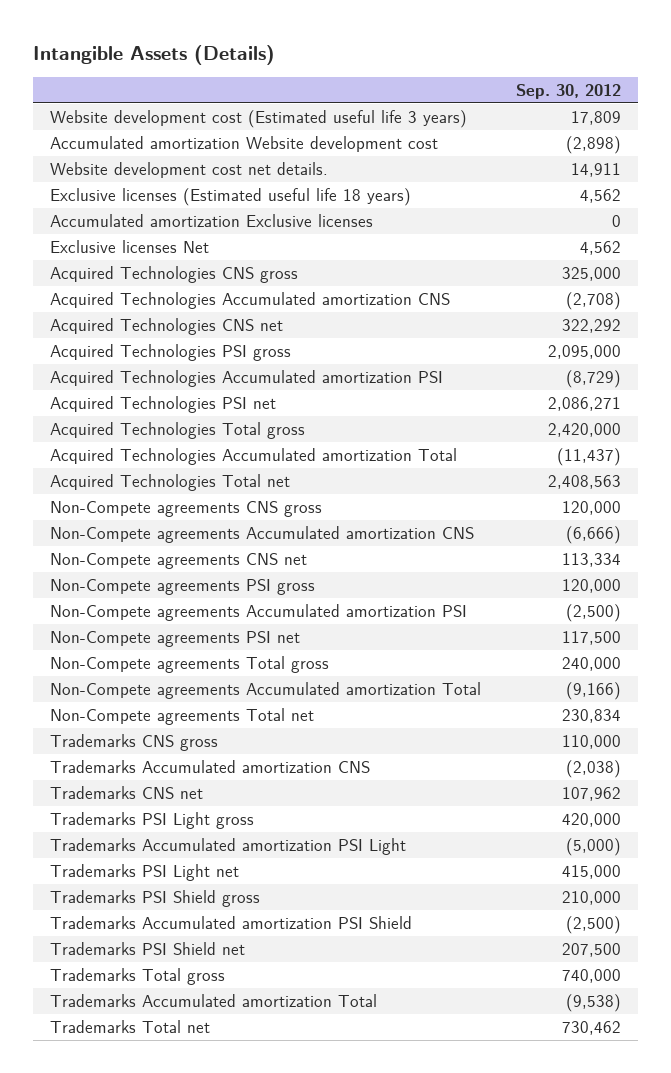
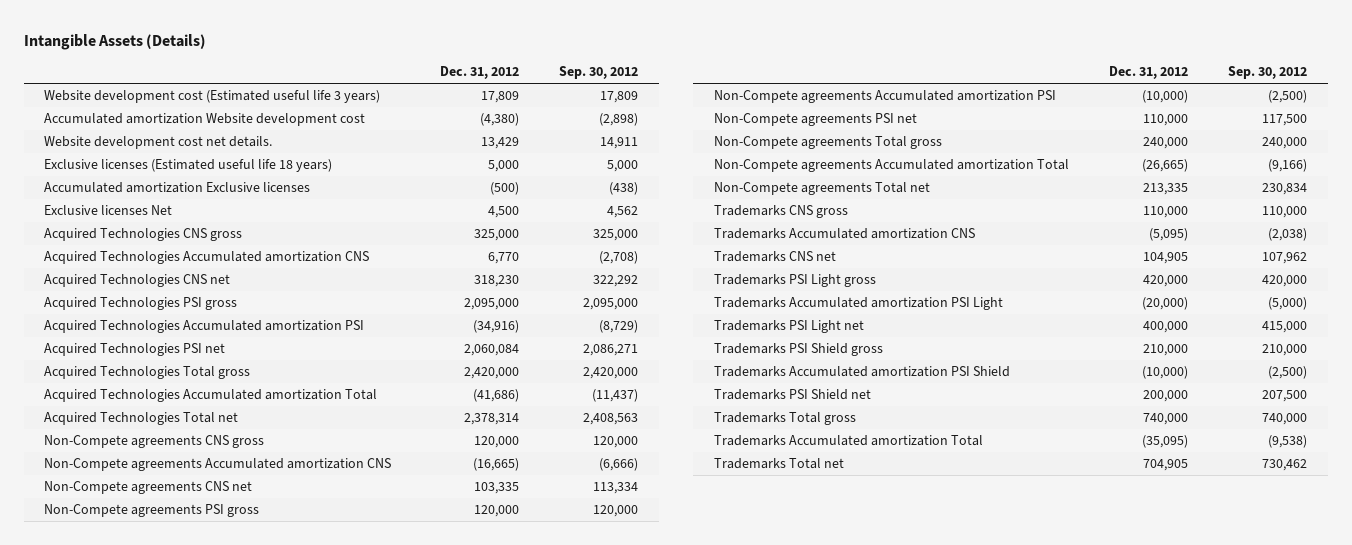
- | Sep. 30, 2012
+ | Dec. 31, 2012 | Sep. 30, 2012
- Exclusive licenses (Estimated useful life 18 years) | 4,562
- Accumulated amortization Exclusive licenses | 0
+ Exclusive licenses (Estimated useful life 18 years) | 5,000 | 5,000
+ Accumulated amortization Exclusive licenses | (500) | (438)

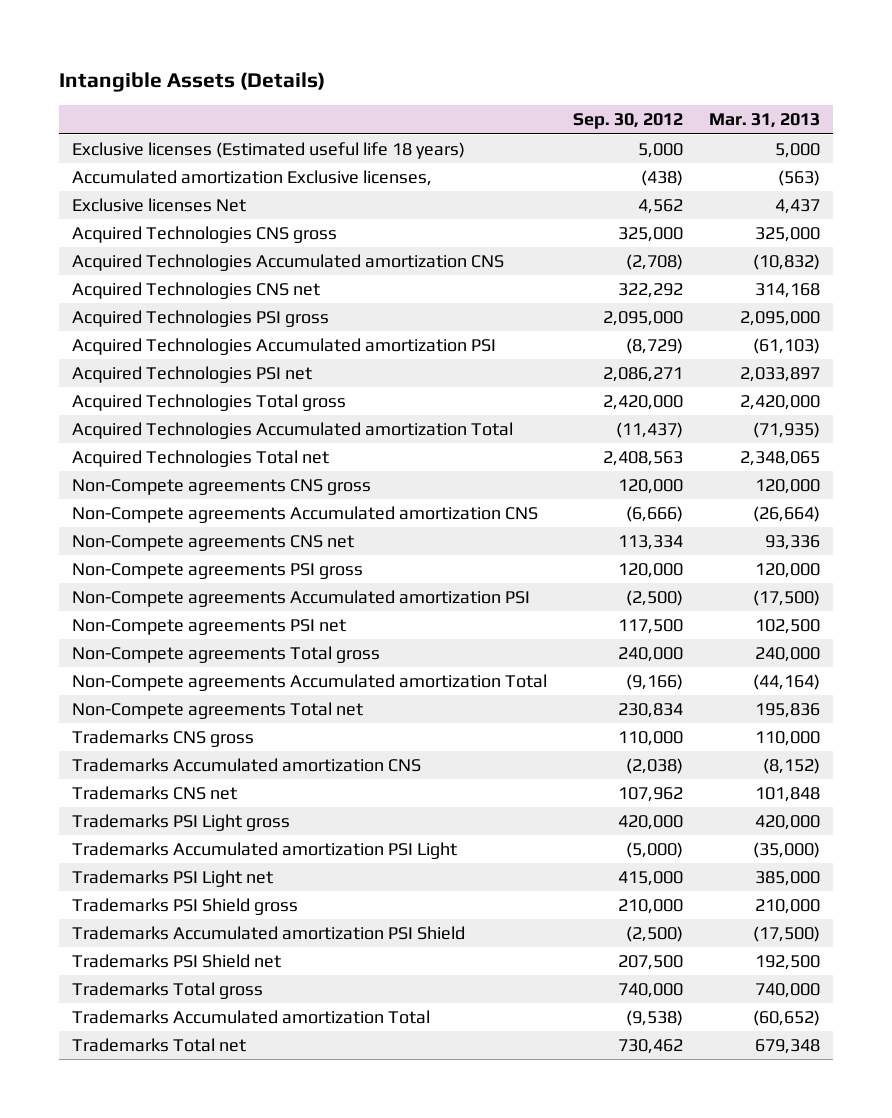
- | Dec. 31, 2012 | Sep. 30, 2012
+ | Sep. 30, 2012 | Mar. 31, 2013
- Website development cost (Estimated useful life 3 years) | 17,809 | 17,809
- Accumulated amortization Website development cost | (4,380) | (2,898)
- Website development cost net details. | 13,429 | 14,911
- Accumulated amortization Exclusive licenses | (500) | (438)
+ Accumulated amortization Exclusive licenses, | (438) | (563)

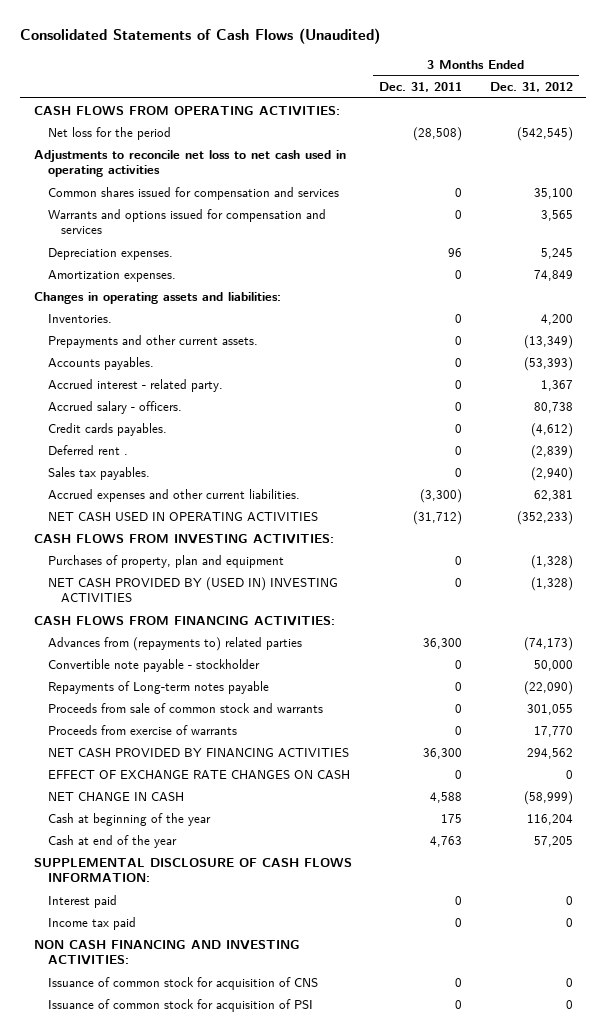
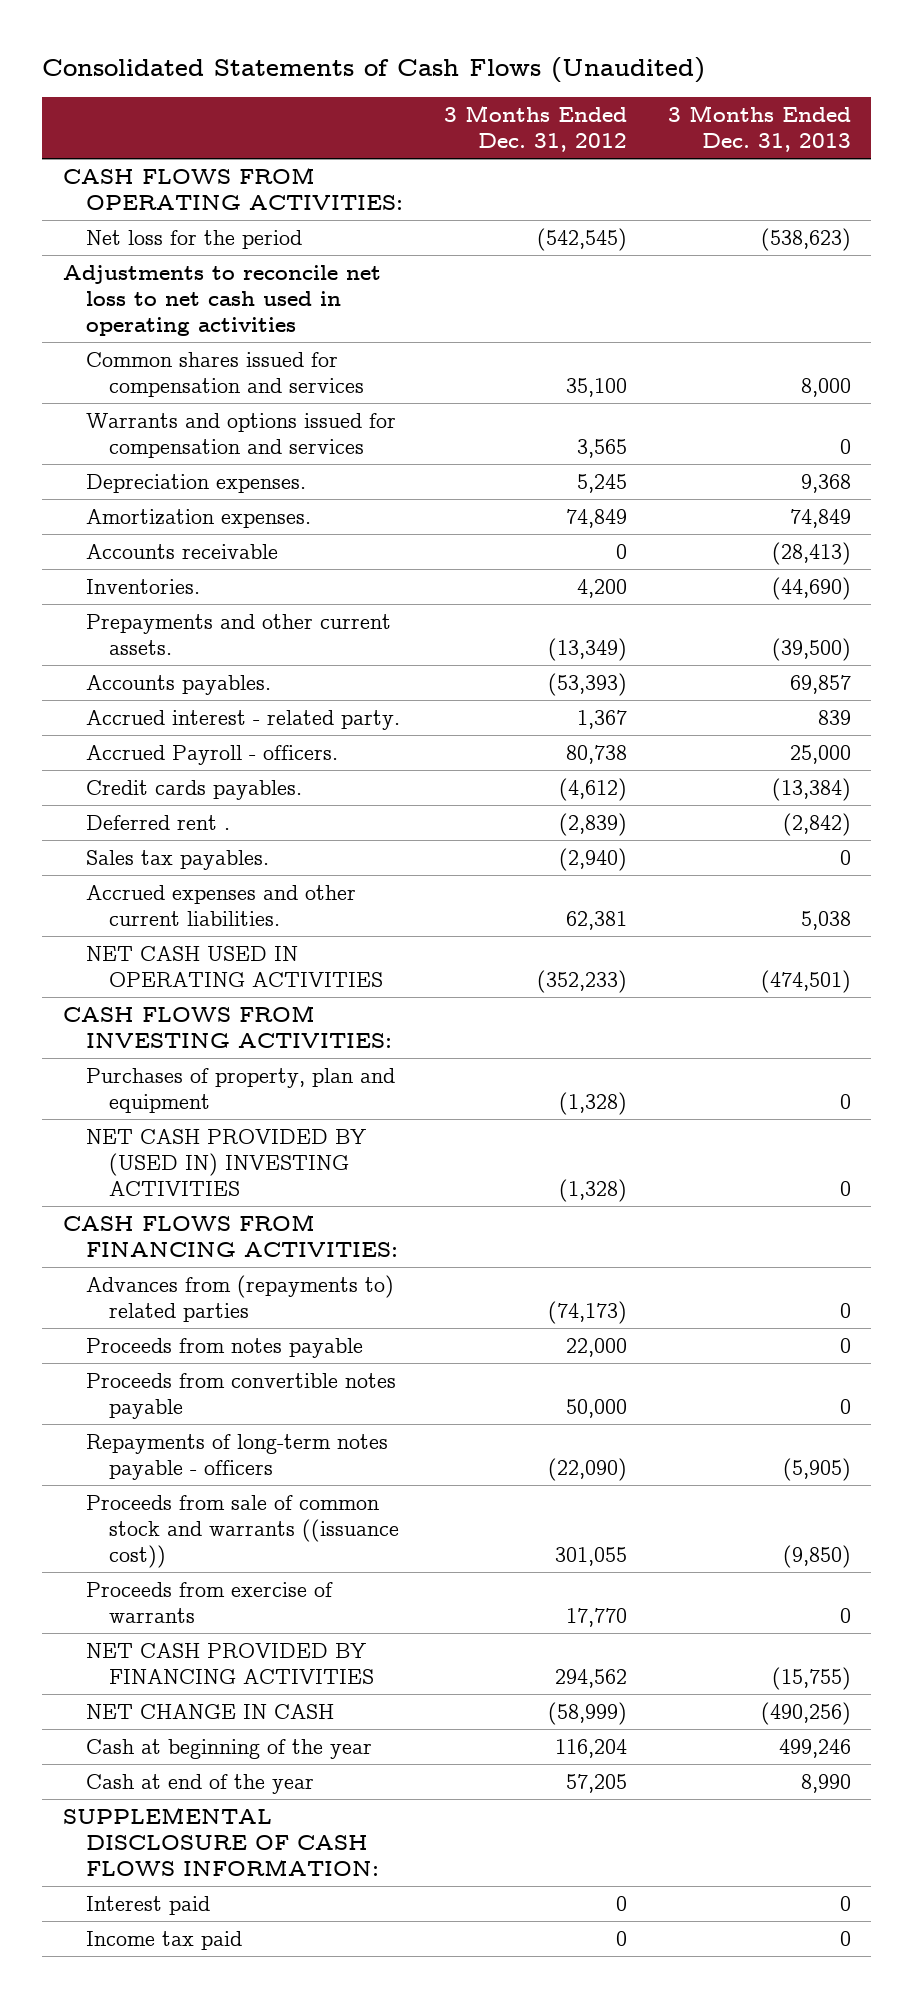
- | 3 Months Ended Dec. 31, 2011 | 3 Months Ended Dec. 31, 2012
+ | 3 Months Ended Dec. 31, 2012 | 3 Months Ended Dec. 31, 2013
- Changes in operating assets and liabilities:
+ Accounts receivable | 0 | (28,413)
- Accrued salary - officers. | 0 | 80,738
+ Accrued Payroll - officers. | 80,738 | 25,000
- Convertible note payable - stockholder | 0 | 50,000
- Repayments of Long-term notes payable | 0 | (22,090)
- Proceeds from sale of common stock and warrants | 0 | 301,055
+ Proceeds from notes payable | 22,000 | 0
+ Proceeds from convertible notes payable | 50,000 | 0
+ Repayments of long-term notes payable - officers | (22,090) | (5,905)
+ Proceeds from sale of common stock and warrants ((issuance cost)) | 301,055 | (9,850)
- EFFECT OF EXCHANGE RATE CHANGES ON CASH | 0 | 0
- NON CASH FINANCING AND INVESTING ACTIVITIES:
- Issuance of common stock for acquisition of CNS | 0 | 0
- Issuance of common stock for acquisition of PSI | 0 | 0

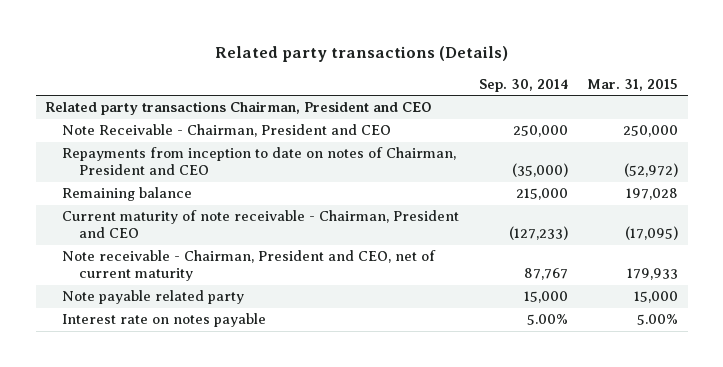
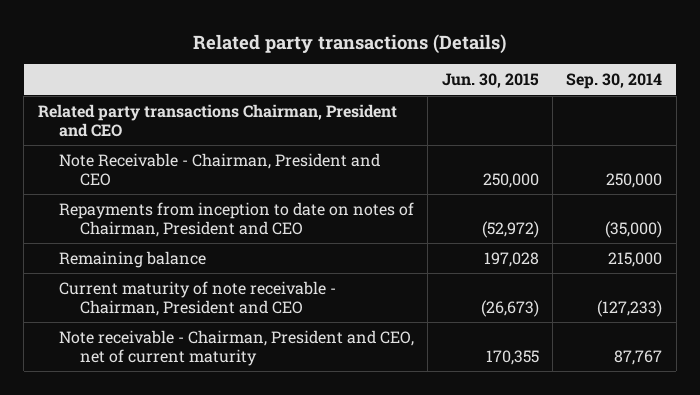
- | Sep. 30, 2014 | Mar. 31, 2015
+ | Jun. 30, 2015 | Sep. 30, 2014
- Note payable related party | 15,000 | 15,000
- Interest rate on notes payable | 5.00% | 5.00%

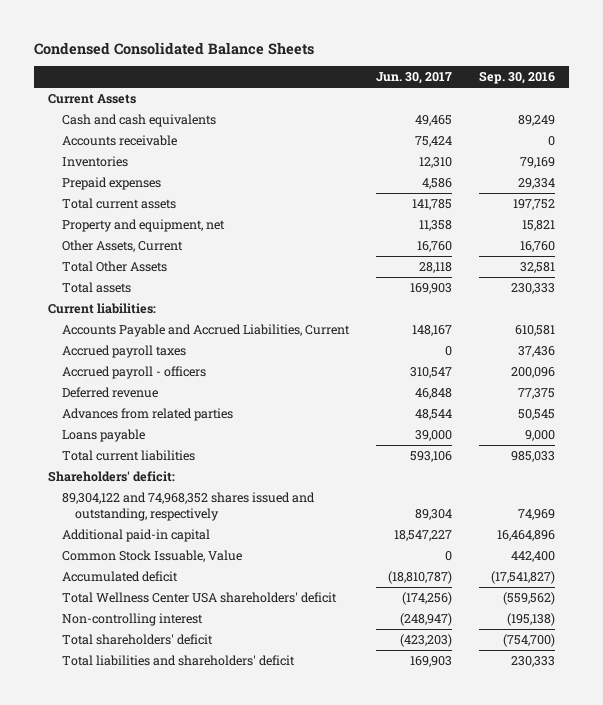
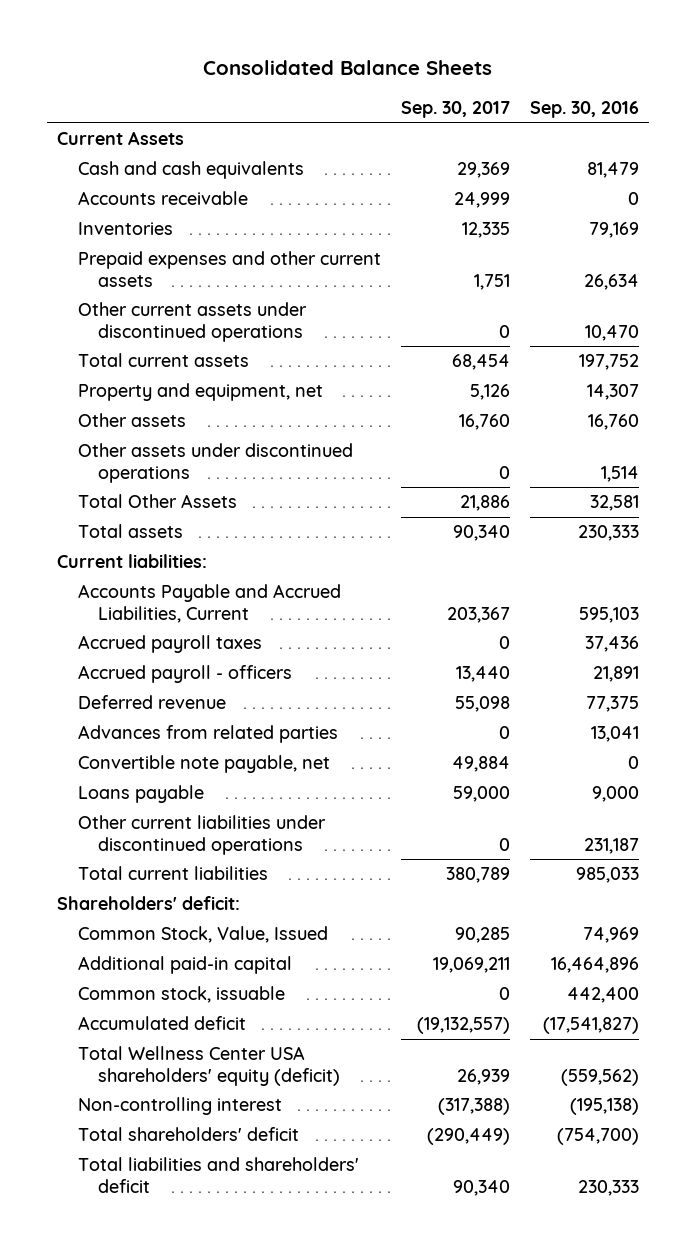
- Condensed Consolidated Balance Sheets
+ Consolidated Balance Sheets
- | Jun. 30, 2017 | Sep. 30, 2016
+ | Sep. 30, 2017 | Sep. 30, 2016
- Cash and cash equivalents | 49,465 | 89,249
+ Cash and cash equivalents | 29,369 | 81,479
- Prepaid expenses | 4,586 | 29,334
+ Prepaid expenses and other current assets | 1,751 | 26,634
+ Other current assets under discontinued operations | 0 | 10,470
- Property and equipment, net | 11,358 | 15,821
- Other Assets, Current | 16,760 | 16,760
+ Property and equipment, net | 5,126 | 14,307
+ Other assets | 16,760 | 16,760
+ Other assets under discontinued operations | 0 | 1,514
- Accounts Payable and Accrued Liabilities, Current | 148,167 | 610,581
+ Accounts Payable and Accrued Liabilities, Current | 203,367 | 595,103
- Accrued payroll - officers | 310,547 | 200,096
+ Accrued payroll - officers | 13,440 | 21,891
- Advances from related parties | 48,544 | 50,545
+ Advances from related parties | 0 | 13,041
+ Convertible note payable, net | 49,884 | 0
+ Other current liabilities under discontinued operations | 0 | 231,187
- 89,304,122 and 74,968,352 shares issued and outstanding, respectively | 89,304 | 74,969
+ Common Stock, Value, Issued | 90,285 | 74,969
- Common Stock Issuable, Value | 0 | 442,400
+ Common stock, issuable | 0 | 442,400
- Total Wellness Center USA shareholders' deficit | (174,256) | (559,562)
+ Total Wellness Center USA shareholders' equity (deficit) | 26,939 | (559,562)

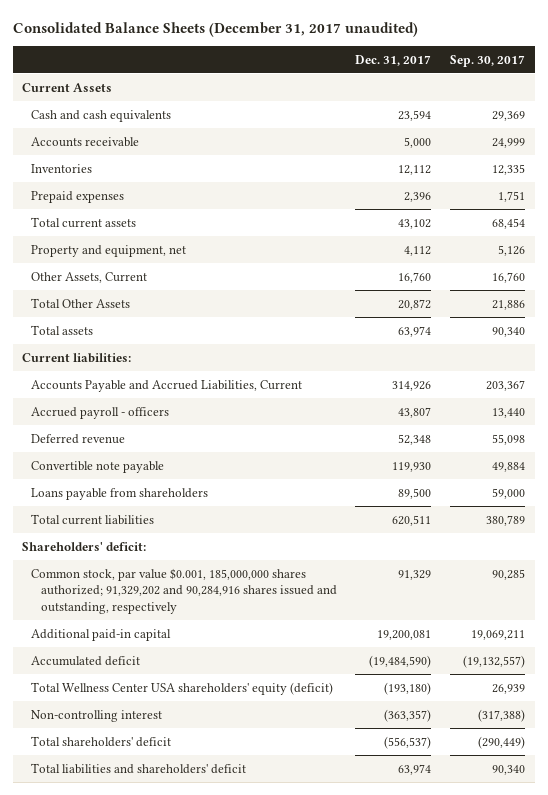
- Consolidated Balance Sheets
+ Consolidated Balance Sheets (December 31, 2017 unaudited)
- | Sep. 30, 2017 | Sep. 30, 2016
+ | Dec. 31, 2017 | Sep. 30, 2017
- Prepaid expenses and other current assets | 1,751 | 26,634
- Other current assets under discontinued operations | 0 | 10,470
+ Prepaid expenses | 2,396 | 1,751
- Other assets | 16,760 | 16,760
- Other assets under discontinued operations | 0 | 1,514
+ Other Assets, Current | 16,760 | 16,760
- Accrued payroll taxes | 0 | 37,436
- Advances from related parties | 0 | 13,041
- Convertible note payable, net | 49,884 | 0
- Loans payable | 59,000 | 9,000
- Other current liabilities under discontinued operations | 0 | 231,187
+ Convertible note payable | 119,930 | 49,884
+ Loans payable from shareholders | 89,500 | 59,000
- Common Stock, Value, Issued | 90,285 | 74,969
+ Common stock, par value $0.001, 185,000,000 shares authorized; 91,329,202 and 90,284,916 shares issued and outstanding, respectively | 91,329 | 90,285
- Common stock, issuable | 0 | 442,400

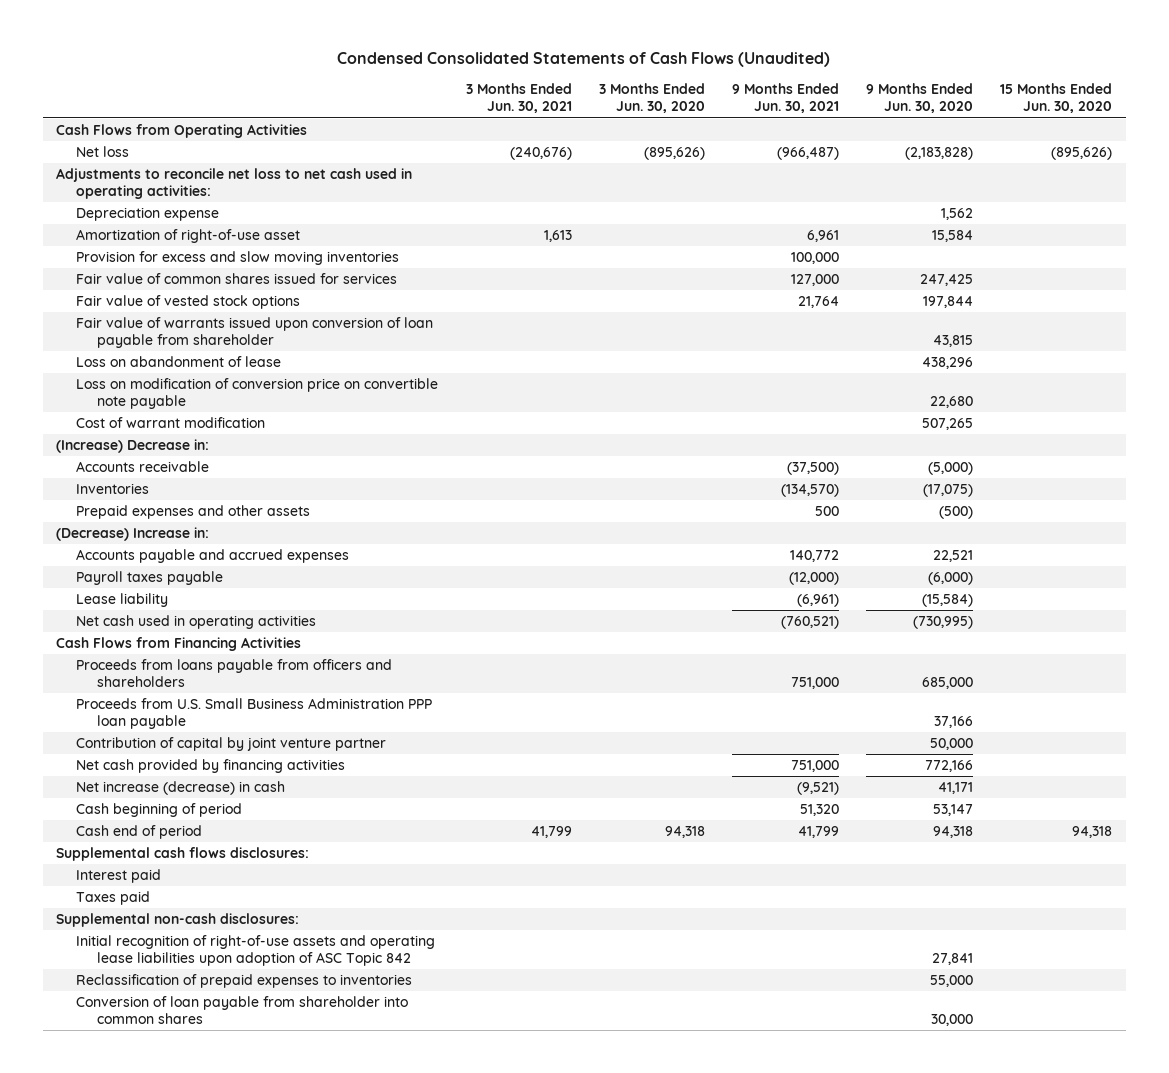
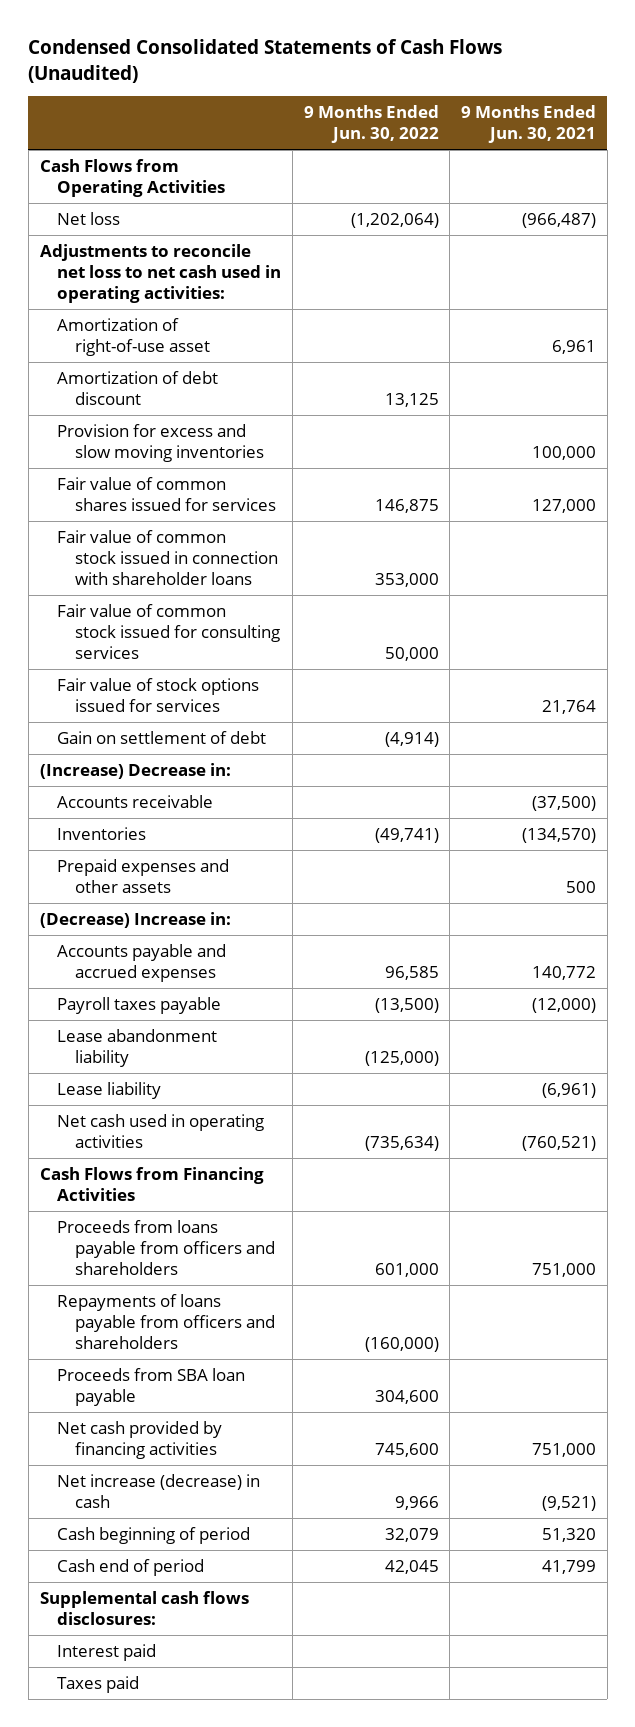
- | 3 Months Ended Jun. 30, 2021 | 3 Months Ended Jun. 30, 2020 | 9 Months Ended Jun. 30, 2021 | 9 Months Ended Jun. 30, 2020 | 15 Months Ended Jun. 30, 2020
+ | 9 Months Ended Jun. 30, 2022 | 9 Months Ended Jun. 30, 2021
- Depreciation expense | | | | 1,562 |
+ Amortization of debt discount | 13,125 |
- Fair value of vested stock options | | | 21,764 | 197,844 |
- Fair value of warrants issued upon conversion of loan payable from shareholder | | | | 43,815 |
- Loss on abandonment of lease | | | | 438,296 |
- Loss on modification of conversion price on convertible note payable | | | | 22,680 |
- Cost of warrant modification | | | | 507,265 |
+ Fair value of common stock issued in connection with shareholder loans | 353,000 |
+ Fair value of common stock issued for consulting services | 50,000 |
+ Fair value of stock options issued for services | | 21,764
+ Gain on settlement of debt | (4,914) |
+ Lease abandonment liability | (125,000) |
- Proceeds from U.S. Small Business Administration PPP loan payable | | | | 37,166 |
- Contribution of capital by joint venture partner | | | | 50,000 |
+ Repayments of loans payable from officers and shareholders | (160,000) |
+ Proceeds from SBA loan payable | 304,600 |
- Supplemental non-cash disclosures:
- Initial recognition of right-of-use assets and operating lease liabilities upon adoption of ASC Topic 842 | | | | 27,841 |
- Reclassification of prepaid expenses to inventories | | | | 55,000 |
- Conversion of loan payable from shareholder into common shares | | | | 30,000 |

